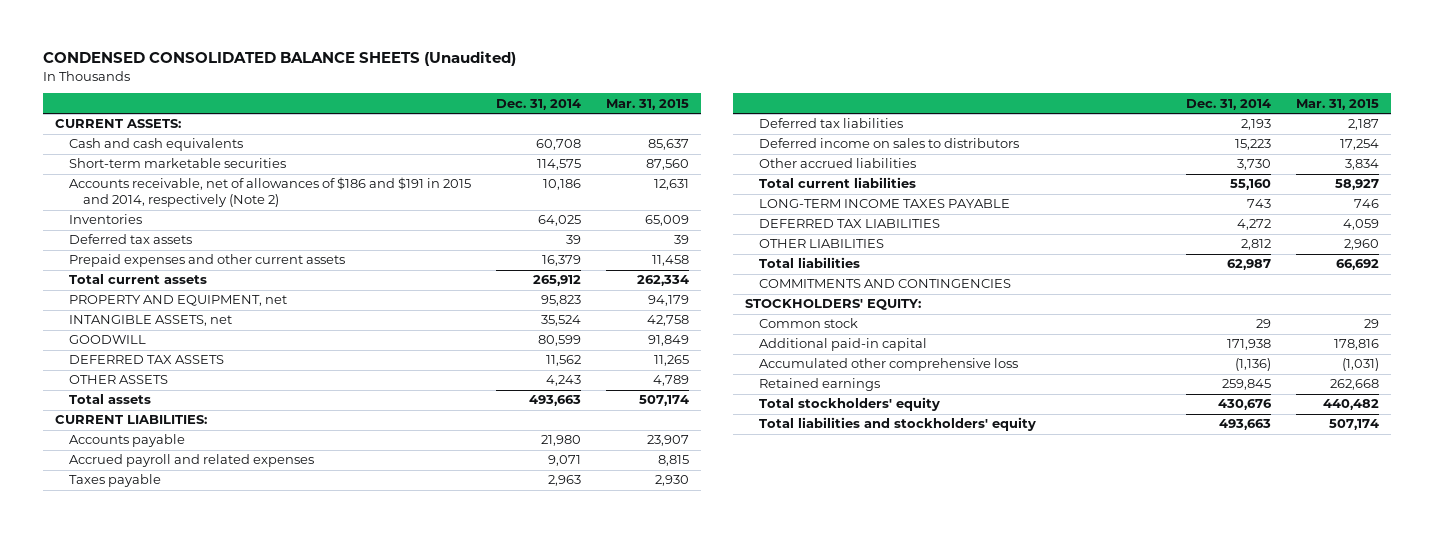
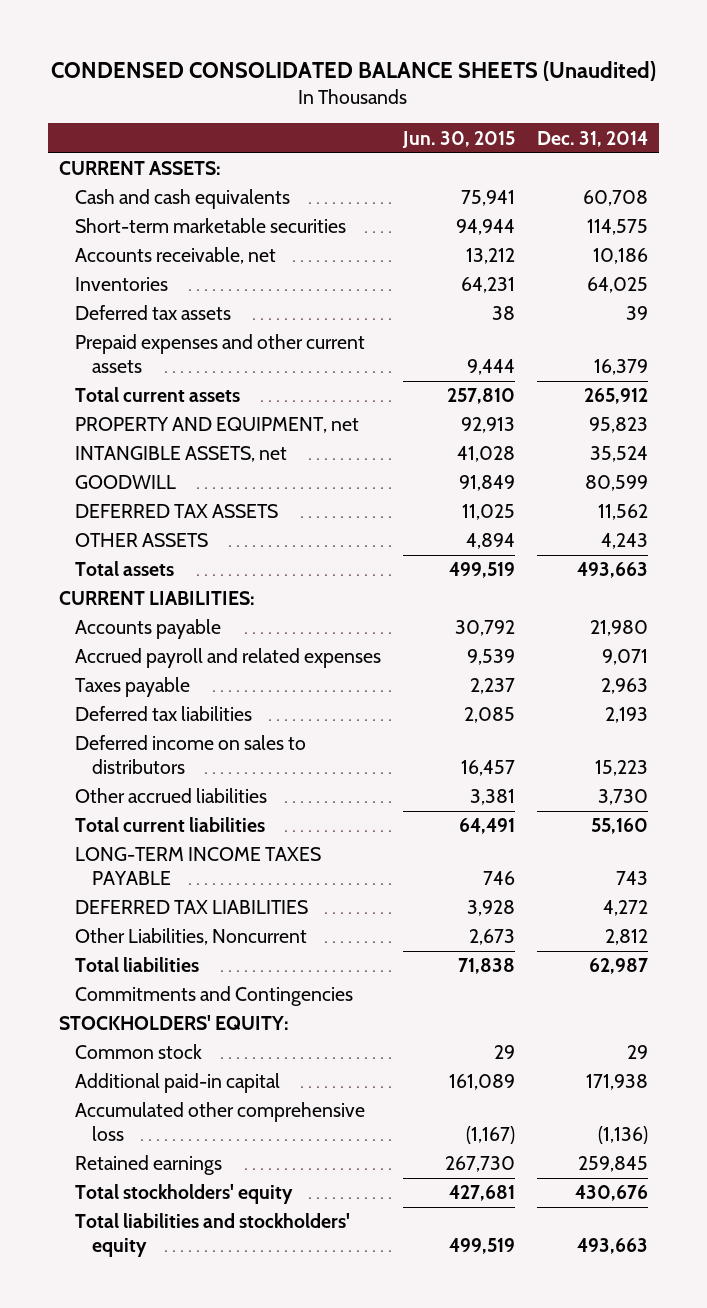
- | Dec. 31, 2014 | Mar. 31, 2015
+ | Jun. 30, 2015 | Dec. 31, 2014
- Accounts receivable, net of allowances of $186 and $191 in 2015 and 2014, respectively (Note 2) | 10,186 | 12,631
+ Accounts receivable, net | 13,212 | 10,186
- OTHER LIABILITIES | 2,812 | 2,960
+ Other Liabilities, Noncurrent | 2,673 | 2,812
- COMMITMENTS AND CONTINGENCIES
+ Commitments and Contingencies

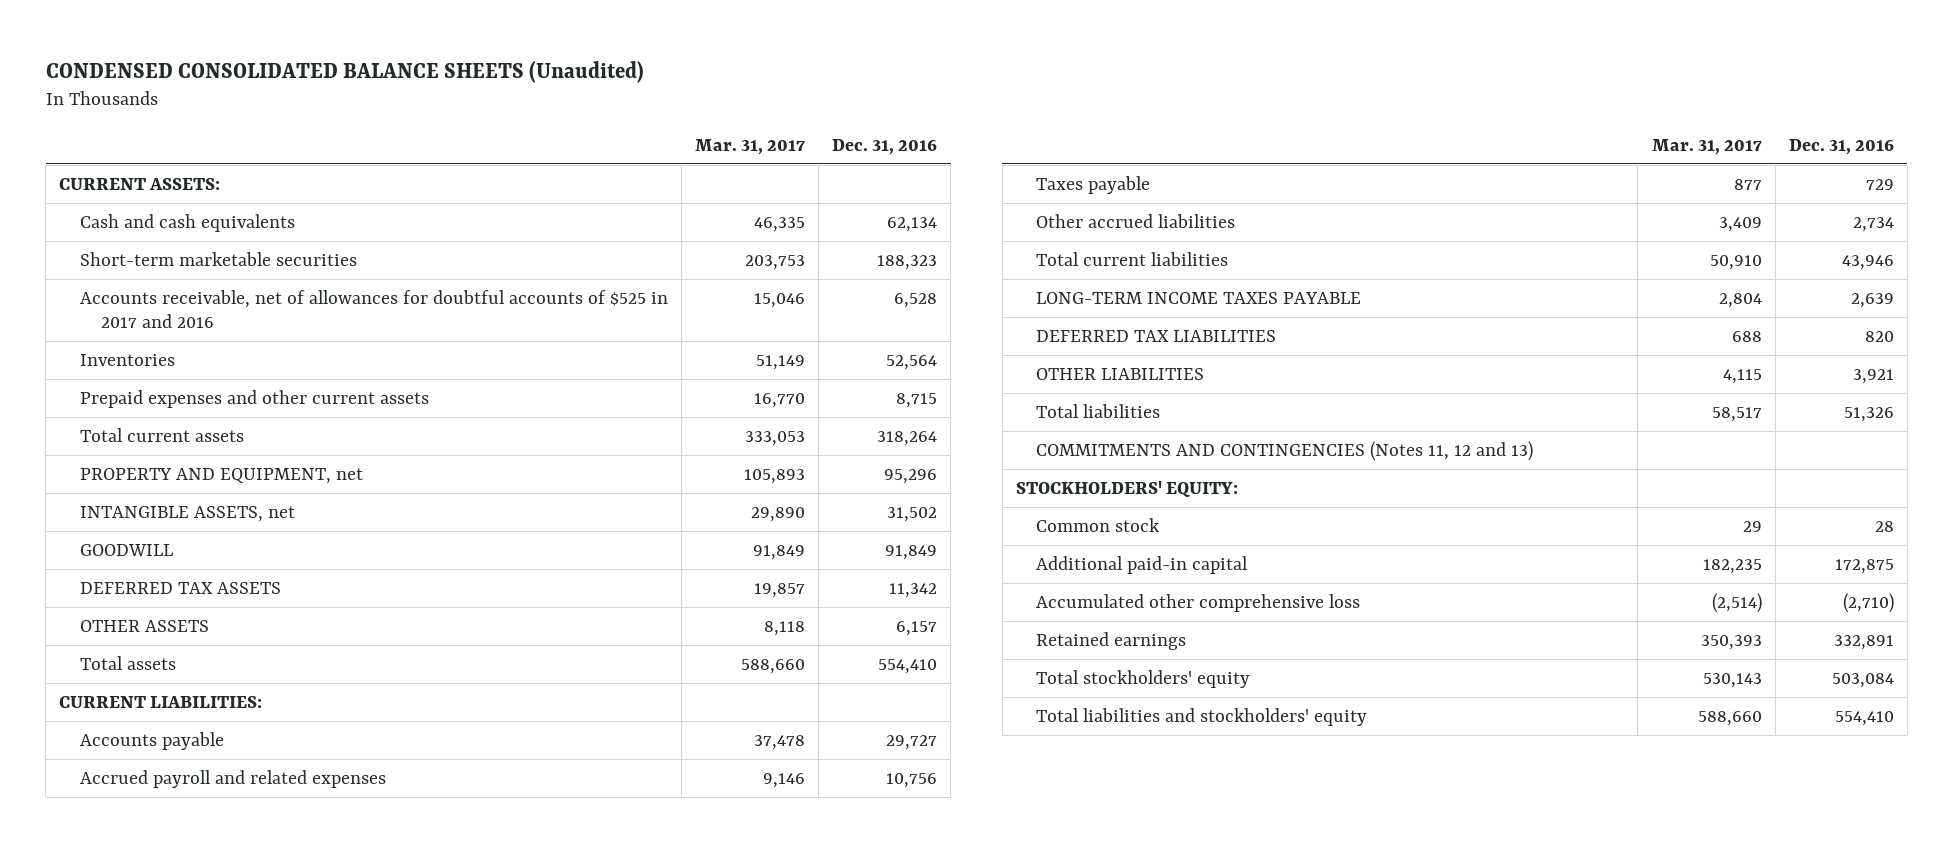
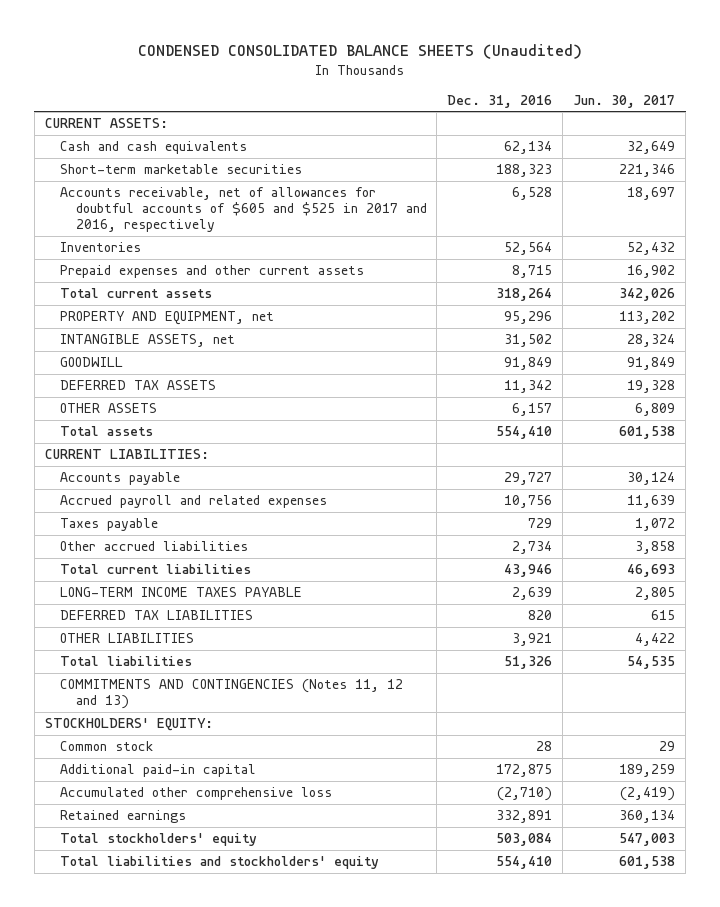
- | Mar. 31, 2017 | Dec. 31, 2016
+ | Dec. 31, 2016 | Jun. 30, 2017
- Accounts receivable, net of allowances for doubtful accounts of $525 in 2017 and 2016 | 15,046 | 6,528
+ Accounts receivable, net of allowances for doubtful accounts of $605 and $525 in 2017 and 2016, respectively | 6,528 | 18,697

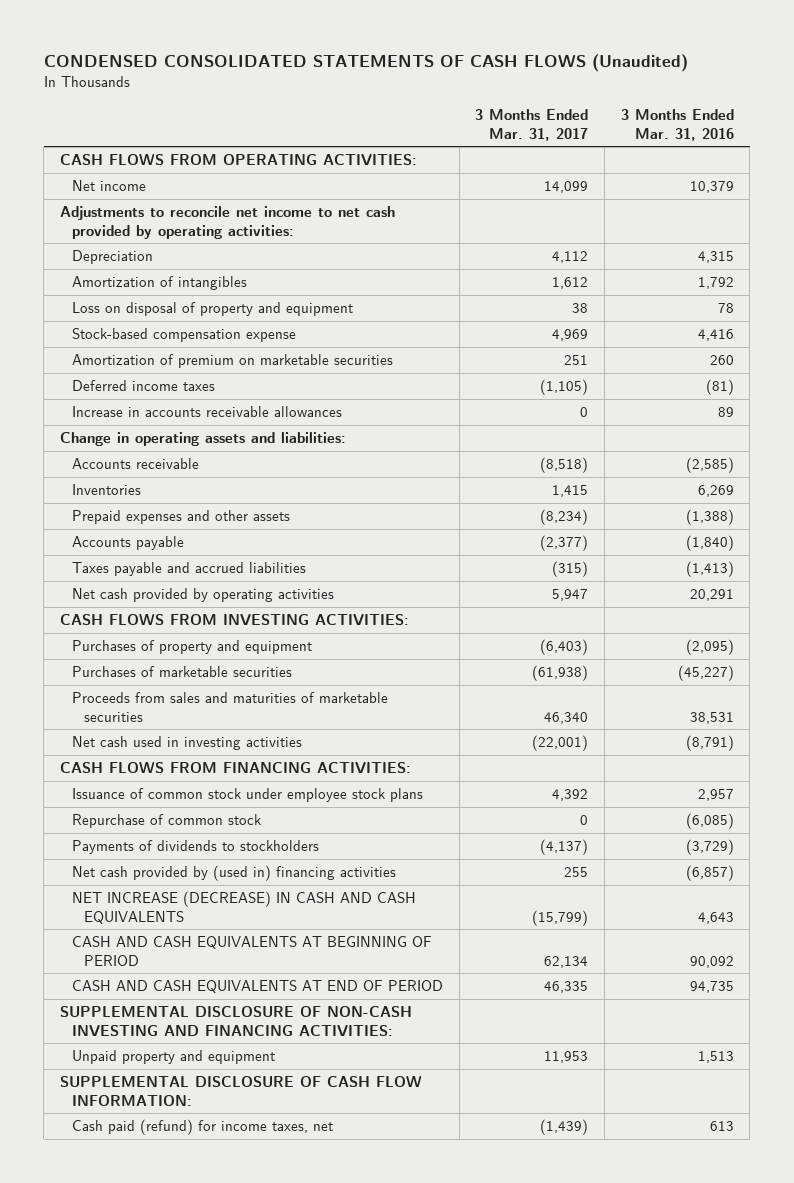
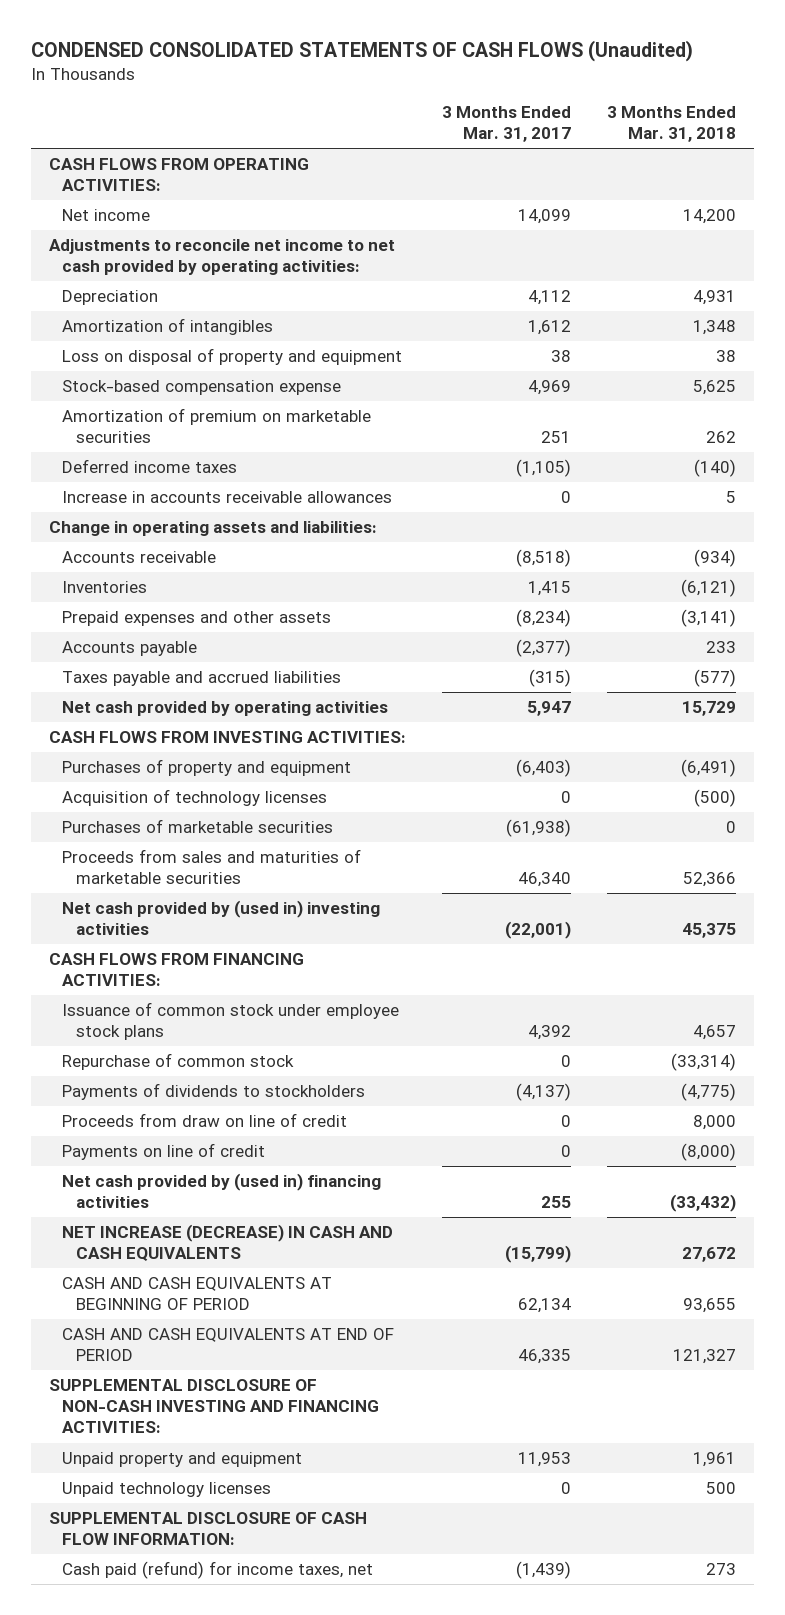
- | 3 Months Ended Mar. 31, 2017 | 3 Months Ended Mar. 31, 2016
+ | 3 Months Ended Mar. 31, 2017 | 3 Months Ended Mar. 31, 2018
+ Acquisition of technology licenses | 0 | (500)
- Net cash used in investing activities | (22,001) | (8,791)
+ Net cash provided by (used in) investing activities | (22,001) | 45,375
+ Proceeds from draw on line of credit | 0 | 8,000
+ Payments on line of credit | 0 | (8,000)
+ Unpaid technology licenses | 0 | 500

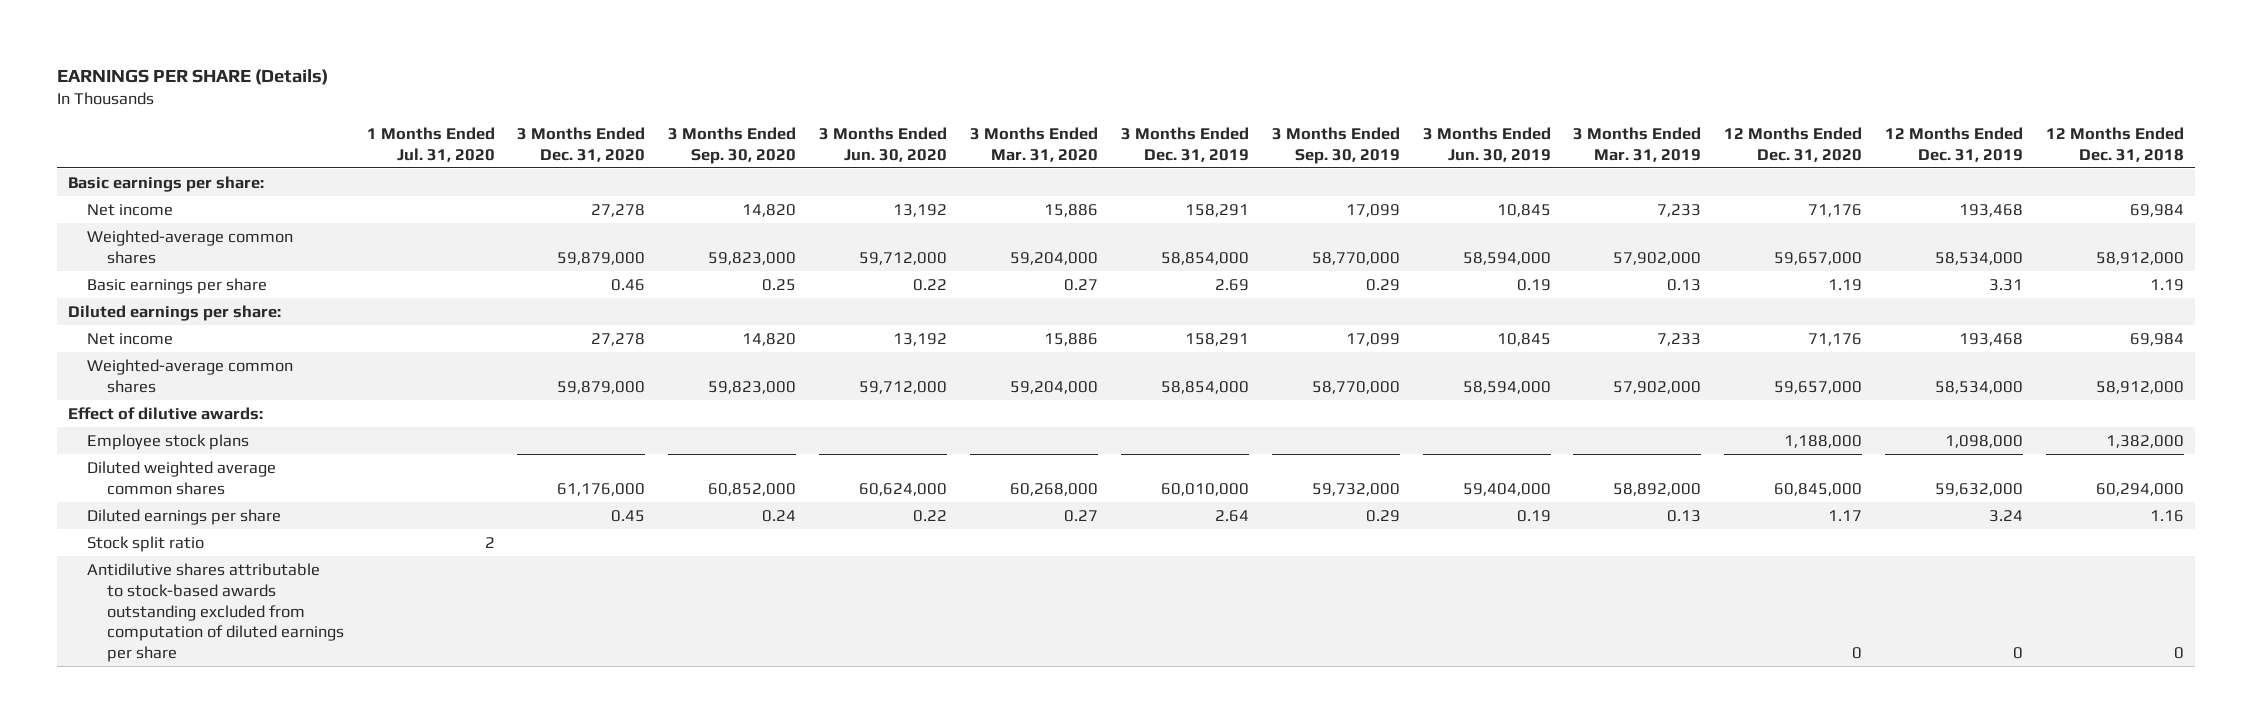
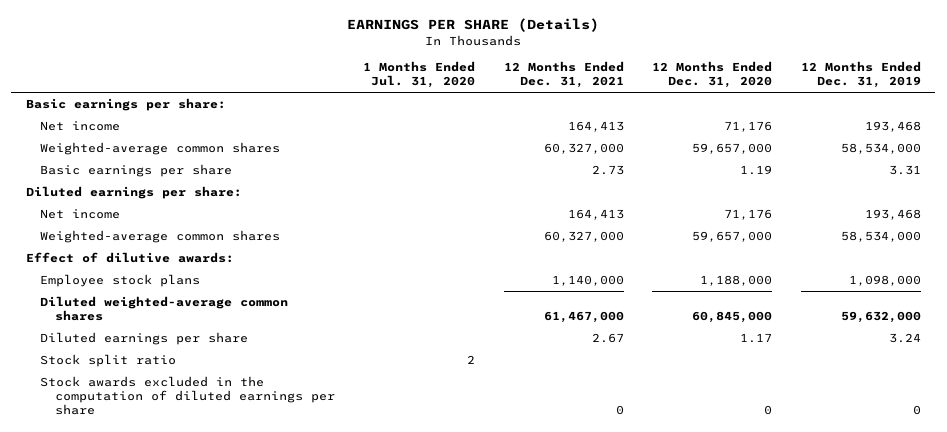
- | 1 Months Ended Jul. 31, 2020 | 3 Months Ended Dec. 31, 2020 | 3 Months Ended Sep. 30, 2020 | 3 Months Ended Jun. 30, 2020 | 3 Months Ended Mar. 31, 2020 | 3 Months Ended Dec. 31, 2019 | 3 Months Ended Sep. 30, 2019 | 3 Months Ended Jun. 30, 2019 | 3 Months Ended Mar. 31, 2019 | 12 Months Ended Dec. 31, 2020 | 12 Months Ended Dec. 31, 2019 | 12 Months Ended Dec. 31, 2018
+ | 1 Months Ended Jul. 31, 2020 | 12 Months Ended Dec. 31, 2021 | 12 Months Ended Dec. 31, 2020 | 12 Months Ended Dec. 31, 2019
- Diluted weighted average common shares | | 61,176,000 | 60,852,000 | 60,624,000 | 60,268,000 | 60,010,000 | 59,732,000 | 59,404,000 | 58,892,000 | 60,845,000 | 59,632,000 | 60,294,000
+ Diluted weighted-average common shares | | 61,467,000 | 60,845,000 | 59,632,000
- Antidilutive shares attributable to stock-based awards outstanding excluded from computation of diluted earnings per share | | | | | | | | | | 0 | 0 | 0
+ Stock awards excluded in the computation of diluted earnings per share | | 0 | 0 | 0

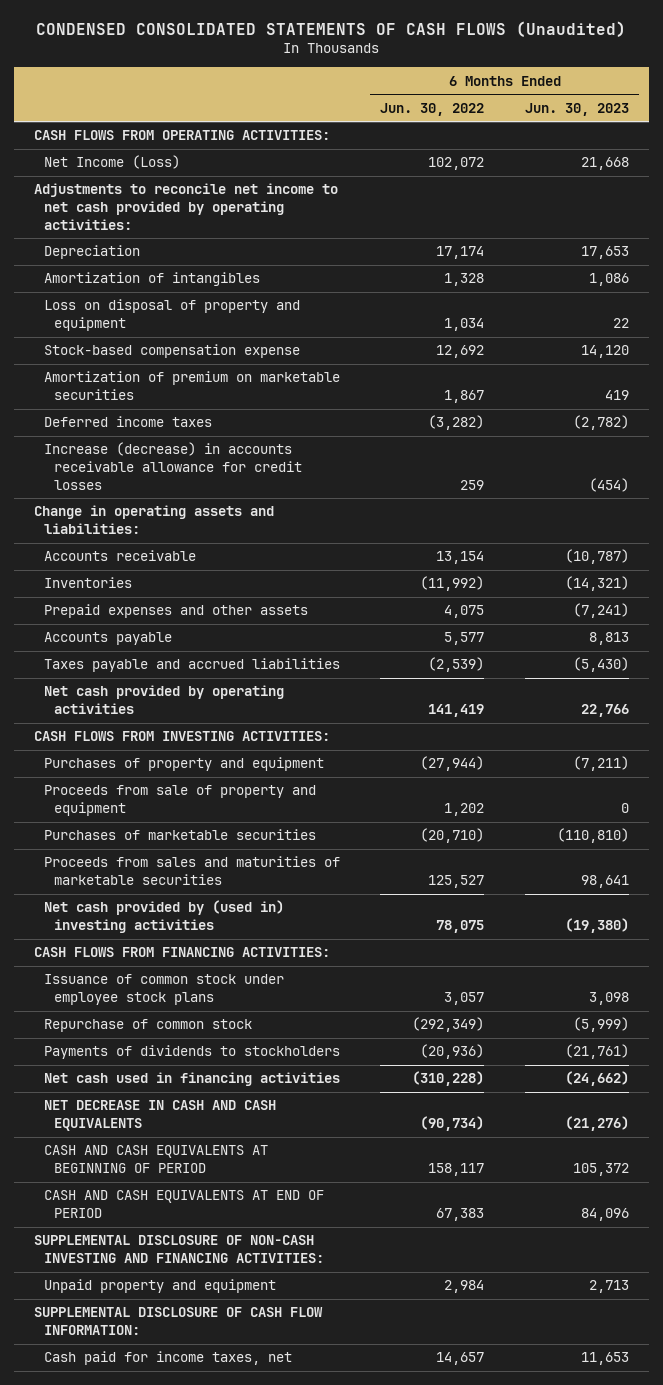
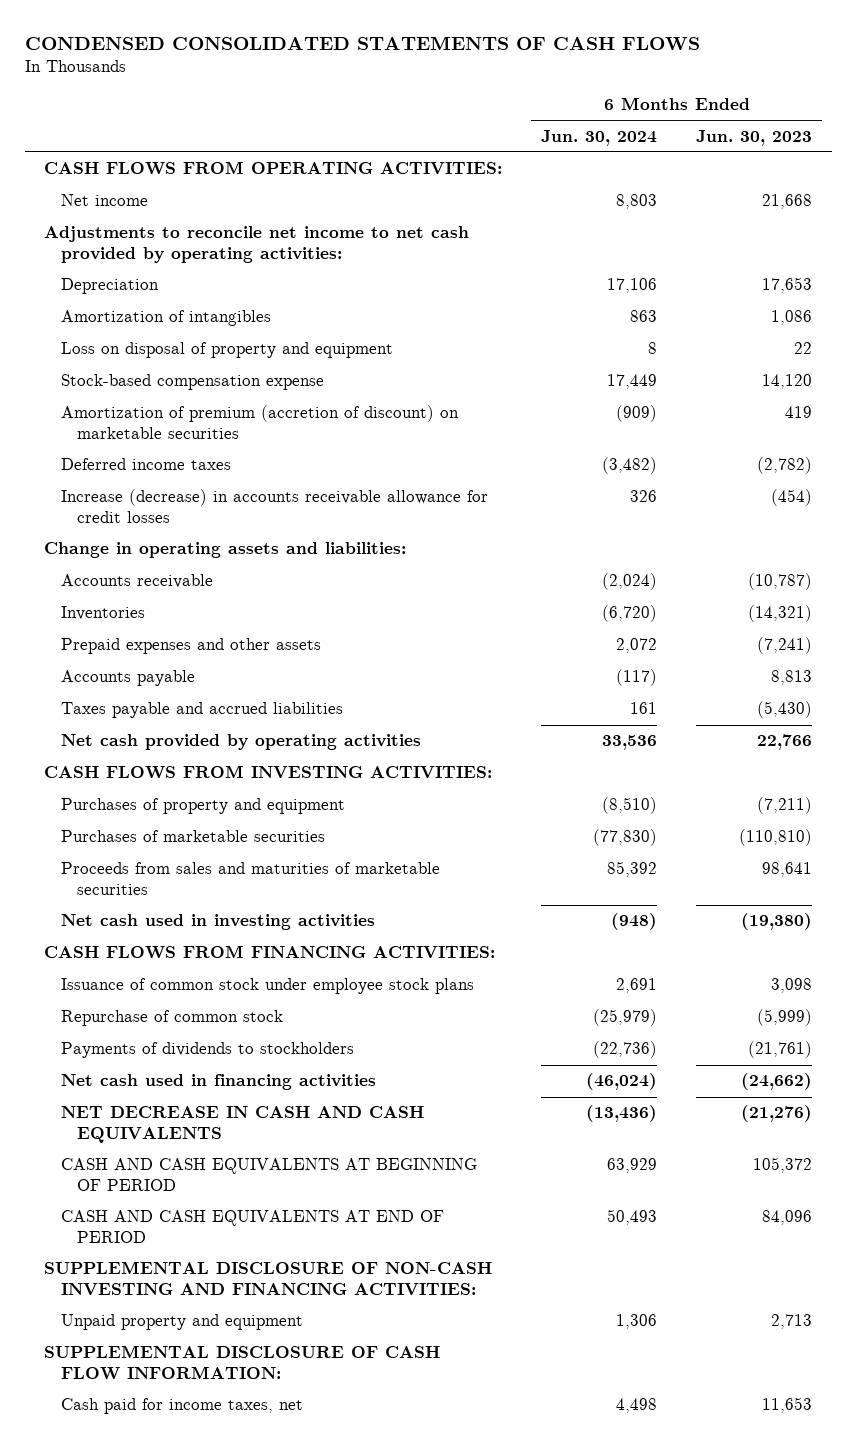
- CONDENSED CONSOLIDATED STATEMENTS OF CASH FLOWS (Unaudited)
+ CONDENSED CONSOLIDATED STATEMENTS OF CASH FLOWS
- | 6 Months Ended Jun. 30, 2022 | 6 Months Ended Jun. 30, 2023
+ | 6 Months Ended Jun. 30, 2024 | 6 Months Ended Jun. 30, 2023
- Net Income (Loss) | 102,072 | 21,668
+ Net income | 8,803 | 21,668
- Amortization of premium on marketable securities | 1,867 | 419
+ Amortization of premium (accretion of discount) on marketable securities | (909) | 419
- Proceeds from sale of property and equipment | 1,202 | 0
- Net cash provided by (used in) investing activities | 78,075 | (19,380)
+ Net cash used in investing activities | (948) | (19,380)

